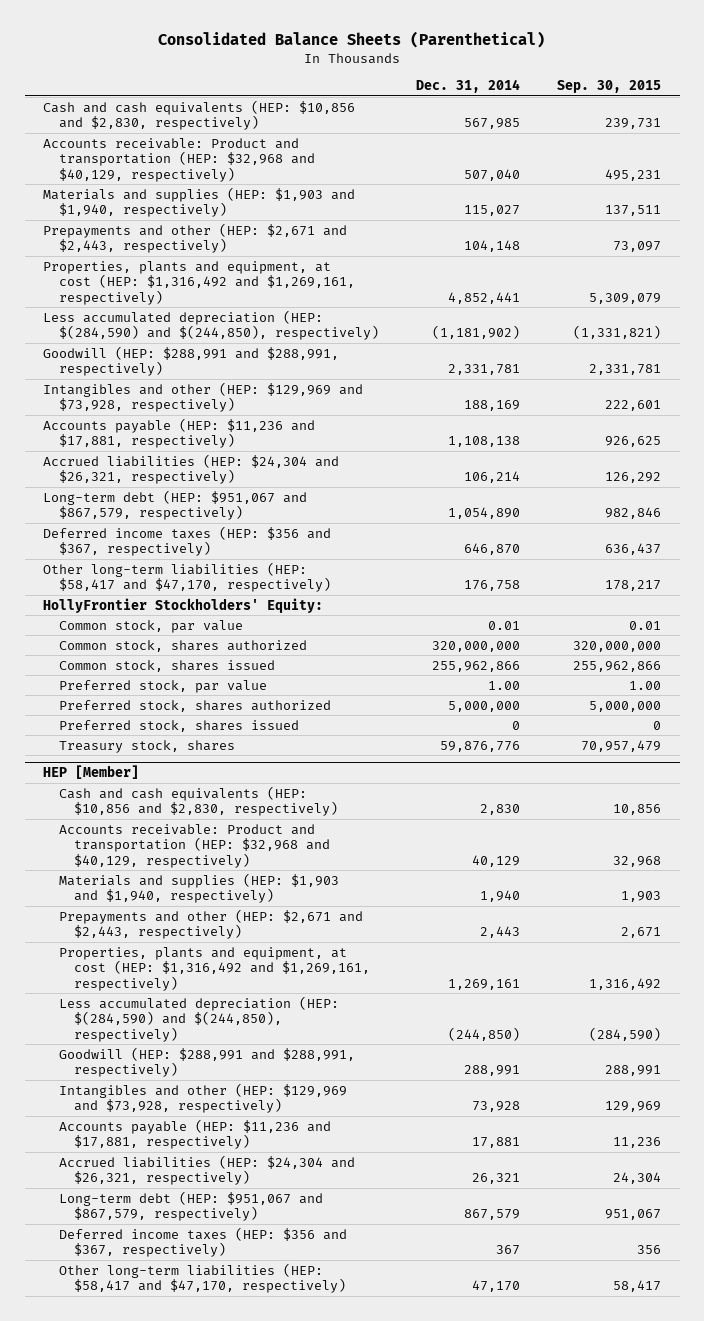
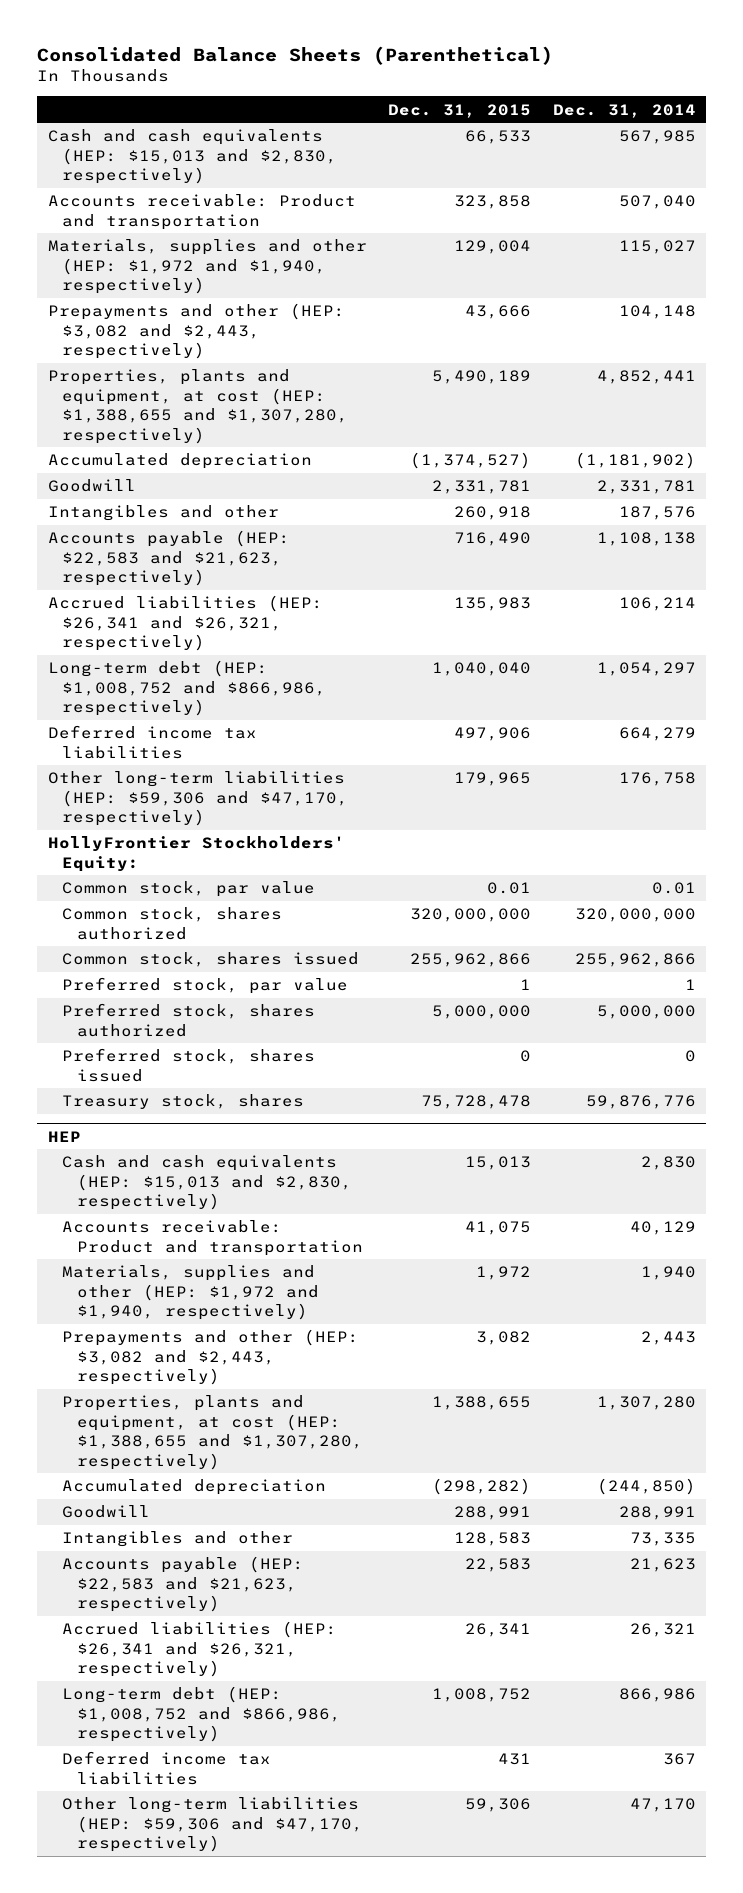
- | Dec. 31, 2014 | Sep. 30, 2015
+ | Dec. 31, 2015 | Dec. 31, 2014
- Cash and cash equivalents (HEP: $10,856 and $2,830, respectively) | 567,985 | 239,731
- Accounts receivable: Product and transportation (HEP: $32,968 and $40,129, respectively) | 507,040 | 495,231
- Materials and supplies (HEP: $1,903 and $1,940, respectively) | 115,027 | 137,511
- Prepayments and other (HEP: $2,671 and $2,443, respectively) | 104,148 | 73,097
- Properties, plants and equipment, at cost (HEP: $1,316,492 and $1,269,161, respectively) | 4,852,441 | 5,309,079
- Less accumulated depreciation (HEP: $(284,590) and $(244,850), respectively) | (1,181,902) | (1,331,821)
- Goodwill (HEP: $288,991 and $288,991, respectively) | 2,331,781 | 2,331,781
- Intangibles and other (HEP: $129,969 and $73,928, respectively) | 188,169 | 222,601
- Accounts payable (HEP: $11,236 and $17,881, respectively) | 1,108,138 | 926,625
- Accrued liabilities (HEP: $24,304 and $26,321, respectively) | 106,214 | 126,292
- Long-term debt (HEP: $951,067 and $867,579, respectively) | 1,054,890 | 982,846
- Deferred income taxes (HEP: $356 and $367, respectively) | 646,870 | 636,437
- Other long-term liabilities (HEP: $58,417 and $47,170, respectively) | 176,758 | 178,217
+ Cash and cash equivalents (HEP: $15,013 and $2,830, respectively) | 66,533 | 567,985
+ Accounts receivable: Product and transportation | 323,858 | 507,040
+ Materials, supplies and other (HEP: $1,972 and $1,940, respectively) | 129,004 | 115,027
+ Prepayments and other (HEP: $3,082 and $2,443, respectively) | 43,666 | 104,148
+ Properties, plants and equipment, at cost (HEP: $1,388,655 and $1,307,280, respectively) | 5,490,189 | 4,852,441
+ Accumulated depreciation | (1,374,527) | (1,181,902)
+ Goodwill | 2,331,781 | 2,331,781
+ Intangibles and other | 260,918 | 187,576
+ Accounts payable (HEP: $22,583 and $21,623, respectively) | 716,490 | 1,108,138
+ Accrued liabilities (HEP: $26,341 and $26,321, respectively) | 135,983 | 106,214
+ Long-term debt (HEP: $1,008,752 and $866,986, respectively) | 1,040,040 | 1,054,297
+ Deferred income tax liabilities | 497,906 | 664,279
+ Other long-term liabilities (HEP: $59,306 and $47,170, respectively) | 179,965 | 176,758
- Preferred stock, par value | 1.00 | 1.00
+ Preferred stock, par value | 1 | 1
- HEP [Member]
- Cash and cash equivalents (HEP: $10,856 and $2,830, respectively) | 2,830 | 10,856
- Accounts receivable: Product and transportation (HEP: $32,968 and $40,129, respectively) | 40,129 | 32,968
- Materials and supplies (HEP: $1,903 and $1,940, respectively) | 1,940 | 1,903
- Prepayments and other (HEP: $2,671 and $2,443, respectively) | 2,443 | 2,671
- Properties, plants and equipment, at cost (HEP: $1,316,492 and $1,269,161, respectively) | 1,269,161 | 1,316,492
- Less accumulated depreciation (HEP: $(284,590) and $(244,850), respectively) | (244,850) | (284,590)
- Goodwill (HEP: $288,991 and $288,991, respectively) | 288,991 | 288,991
- Intangibles and other (HEP: $129,969 and $73,928, respectively) | 73,928 | 129,969
- Accounts payable (HEP: $11,236 and $17,881, respectively) | 17,881 | 11,236
- Accrued liabilities (HEP: $24,304 and $26,321, respectively) | 26,321 | 24,304
- Long-term debt (HEP: $951,067 and $867,579, respectively) | 867,579 | 951,067
- Deferred income taxes (HEP: $356 and $367, respectively) | 367 | 356
- Other long-term liabilities (HEP: $58,417 and $47,170, respectively) | 47,170 | 58,417
+ HEP
+ Cash and cash equivalents (HEP: $15,013 and $2,830, respectively) | 15,013 | 2,830
+ Accounts receivable: Product and transportation | 41,075 | 40,129
+ Materials, supplies and other (HEP: $1,972 and $1,940, respectively) | 1,972 | 1,940
+ Prepayments and other (HEP: $3,082 and $2,443, respectively) | 3,082 | 2,443
+ Properties, plants and equipment, at cost (HEP: $1,388,655 and $1,307,280, respectively) | 1,388,655 | 1,307,280
+ Accumulated depreciation | (298,282) | (244,850)
+ Goodwill | 288,991 | 288,991
+ Intangibles and other | 128,583 | 73,335
+ Accounts payable (HEP: $22,583 and $21,623, respectively) | 22,583 | 21,623
+ Accrued liabilities (HEP: $26,341 and $26,321, respectively) | 26,341 | 26,321
+ Long-term debt (HEP: $1,008,752 and $866,986, respectively) | 1,008,752 | 866,986
+ Deferred income tax liabilities | 431 | 367
+ Other long-term liabilities (HEP: $59,306 and $47,170, respectively) | 59,306 | 47,170

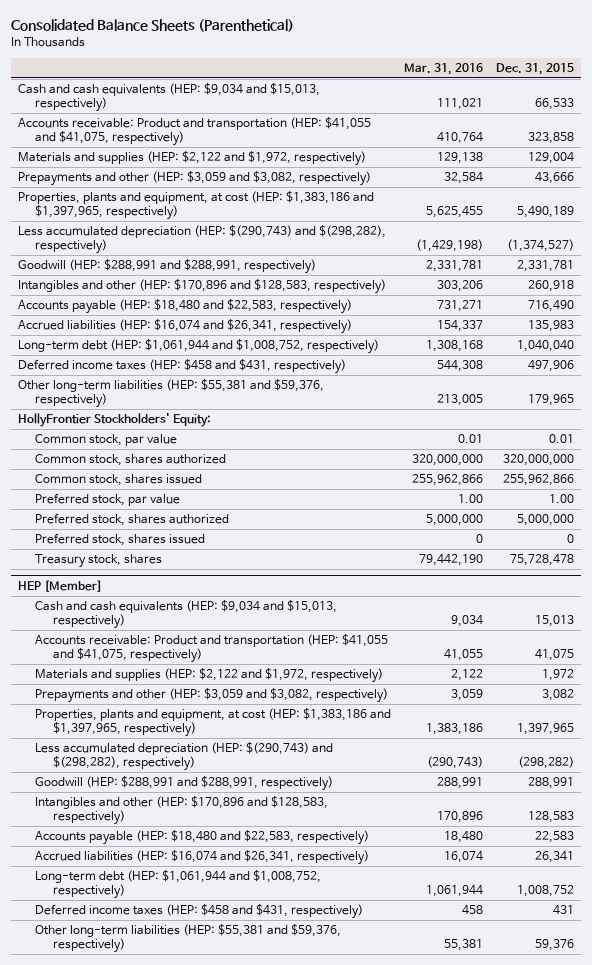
- | Dec. 31, 2015 | Dec. 31, 2014
+ | Mar. 31, 2016 | Dec. 31, 2015
- Cash and cash equivalents (HEP: $15,013 and $2,830, respectively) | 66,533 | 567,985
- Accounts receivable: Product and transportation | 323,858 | 507,040
- Materials, supplies and other (HEP: $1,972 and $1,940, respectively) | 129,004 | 115,027
- Prepayments and other (HEP: $3,082 and $2,443, respectively) | 43,666 | 104,148
- Properties, plants and equipment, at cost (HEP: $1,388,655 and $1,307,280, respectively) | 5,490,189 | 4,852,441
- Accumulated depreciation | (1,374,527) | (1,181,902)
- Goodwill | 2,331,781 | 2,331,781
- Intangibles and other | 260,918 | 187,576
- Accounts payable (HEP: $22,583 and $21,623, respectively) | 716,490 | 1,108,138
- Accrued liabilities (HEP: $26,341 and $26,321, respectively) | 135,983 | 106,214
- Long-term debt (HEP: $1,008,752 and $866,986, respectively) | 1,040,040 | 1,054,297
- Deferred income tax liabilities | 497,906 | 664,279
- Other long-term liabilities (HEP: $59,306 and $47,170, respectively) | 179,965 | 176,758
+ Cash and cash equivalents (HEP: $9,034 and $15,013, respectively) | 111,021 | 66,533
+ Accounts receivable: Product and transportation (HEP: $41,055 and $41,075, respectively) | 410,764 | 323,858
+ Materials and supplies (HEP: $2,122 and $1,972, respectively) | 129,138 | 129,004
+ Prepayments and other (HEP: $3,059 and $3,082, respectively) | 32,584 | 43,666
+ Properties, plants and equipment, at cost (HEP: $1,383,186 and $1,397,965, respectively) | 5,625,455 | 5,490,189
+ Less accumulated depreciation (HEP: $(290,743) and $(298,282), respectively) | (1,429,198) | (1,374,527)
+ Goodwill (HEP: $288,991 and $288,991, respectively) | 2,331,781 | 2,331,781
+ Intangibles and other (HEP: $170,896 and $128,583, respectively) | 303,206 | 260,918
+ Accounts payable (HEP: $18,480 and $22,583, respectively) | 731,271 | 716,490
+ Accrued liabilities (HEP: $16,074 and $26,341, respectively) | 154,337 | 135,983
+ Long-term debt (HEP: $1,061,944 and $1,008,752, respectively) | 1,308,168 | 1,040,040
+ Deferred income taxes (HEP: $458 and $431, respectively) | 544,308 | 497,906
+ Other long-term liabilities (HEP: $55,381 and $59,376, respectively) | 213,005 | 179,965
- Preferred stock, par value | 1 | 1
+ Preferred stock, par value | 1.00 | 1.00
- HEP
- Cash and cash equivalents (HEP: $15,013 and $2,830, respectively) | 15,013 | 2,830
- Accounts receivable: Product and transportation | 41,075 | 40,129
- Materials, supplies and other (HEP: $1,972 and $1,940, respectively) | 1,972 | 1,940
- Prepayments and other (HEP: $3,082 and $2,443, respectively) | 3,082 | 2,443
- Properties, plants and equipment, at cost (HEP: $1,388,655 and $1,307,280, respectively) | 1,388,655 | 1,307,280
- Accumulated depreciation | (298,282) | (244,850)
- Goodwill | 288,991 | 288,991
- Intangibles and other | 128,583 | 73,335
- Accounts payable (HEP: $22,583 and $21,623, respectively) | 22,583 | 21,623
- Accrued liabilities (HEP: $26,341 and $26,321, respectively) | 26,341 | 26,321
- Long-term debt (HEP: $1,008,752 and $866,986, respectively) | 1,008,752 | 866,986
- Deferred income tax liabilities | 431 | 367
- Other long-term liabilities (HEP: $59,306 and $47,170, respectively) | 59,306 | 47,170
+ HEP [Member]
+ Cash and cash equivalents (HEP: $9,034 and $15,013, respectively) | 9,034 | 15,013
+ Accounts receivable: Product and transportation (HEP: $41,055 and $41,075, respectively) | 41,055 | 41,075
+ Materials and supplies (HEP: $2,122 and $1,972, respectively) | 2,122 | 1,972
+ Prepayments and other (HEP: $3,059 and $3,082, respectively) | 3,059 | 3,082
+ Properties, plants and equipment, at cost (HEP: $1,383,186 and $1,397,965, respectively) | 1,383,186 | 1,397,965
+ Less accumulated depreciation (HEP: $(290,743) and $(298,282), respectively) | (290,743) | (298,282)
+ Goodwill (HEP: $288,991 and $288,991, respectively) | 288,991 | 288,991
+ Intangibles and other (HEP: $170,896 and $128,583, respectively) | 170,896 | 128,583
+ Accounts payable (HEP: $18,480 and $22,583, respectively) | 18,480 | 22,583
+ Accrued liabilities (HEP: $16,074 and $26,341, respectively) | 16,074 | 26,341
+ Long-term debt (HEP: $1,061,944 and $1,008,752, respectively) | 1,061,944 | 1,008,752
+ Deferred income taxes (HEP: $458 and $431, respectively) | 458 | 431
+ Other long-term liabilities (HEP: $55,381 and $59,376, respectively) | 55,381 | 59,376

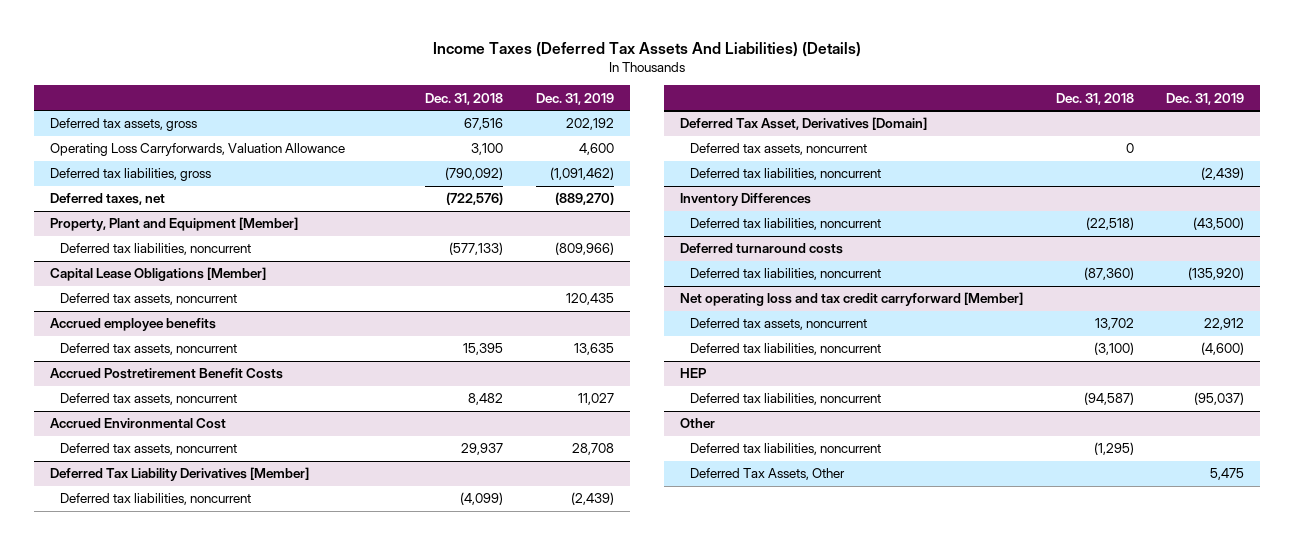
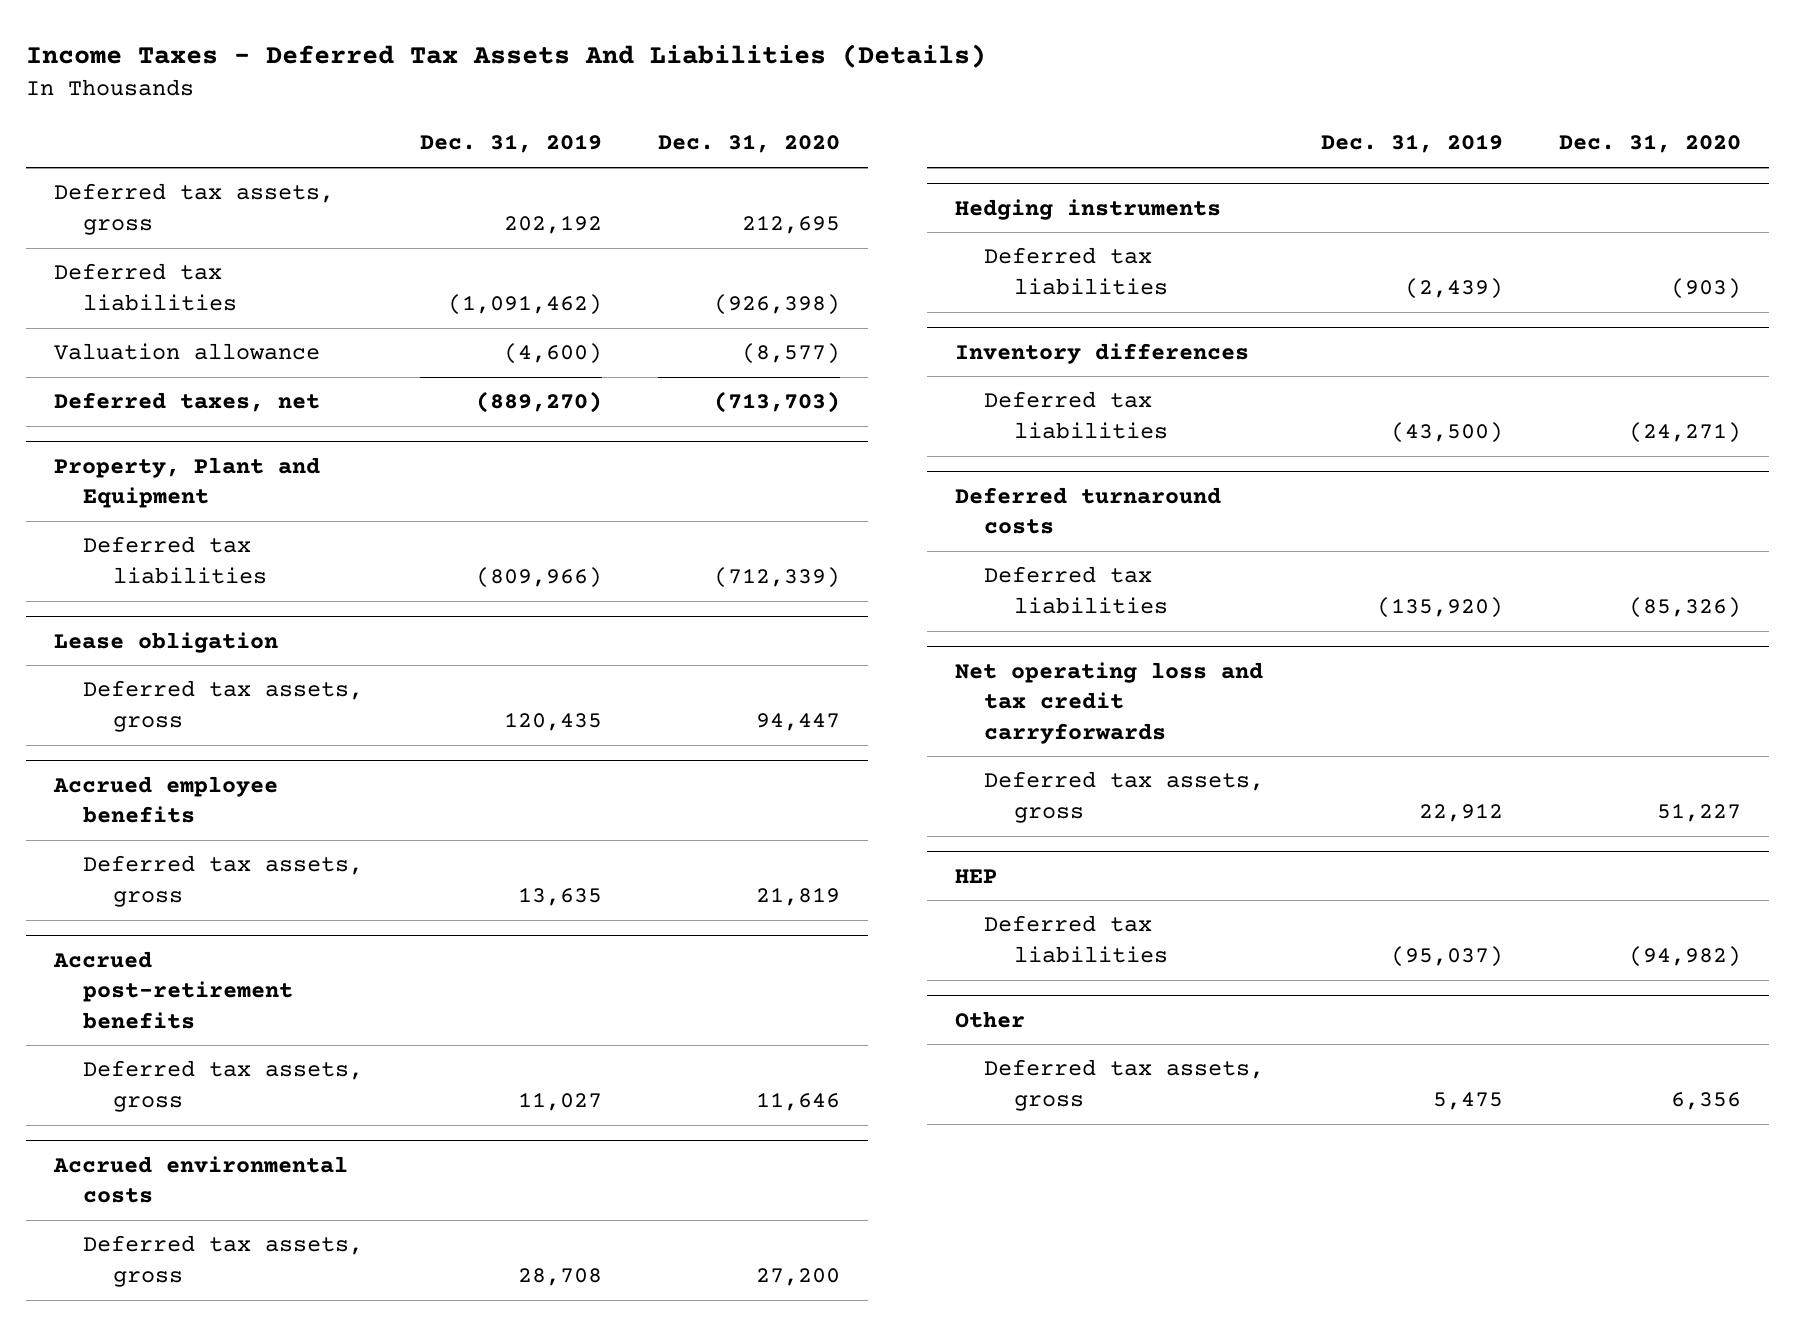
- Income Taxes (Deferred Tax Assets And Liabilities) (Details)
+ Income Taxes - Deferred Tax Assets And Liabilities (Details)
- | Dec. 31, 2018 | Dec. 31, 2019
+ | Dec. 31, 2019 | Dec. 31, 2020
- Operating Loss Carryforwards, Valuation Allowance | 3,100 | 4,600
- Deferred tax liabilities, gross | (790,092) | (1,091,462)
+ Deferred tax liabilities | (1,091,462) | (926,398)
+ Valuation allowance | (4,600) | (8,577)
- Property, Plant and Equipment [Member]
- Deferred tax liabilities, noncurrent | (577,133) | (809,966)
- Capital Lease Obligations [Member]
- Deferred tax assets, noncurrent | | 120,435
+ Property, Plant and Equipment
+ Deferred tax liabilities | (809,966) | (712,339)
+ Lease obligation
+ Deferred tax assets, gross | 120,435 | 94,447
@ Accrued employee benefits
- Deferred tax assets, noncurrent | 15,395 | 13,635
- Accrued Postretirement Benefit Costs
- Deferred tax assets, noncurrent | 8,482 | 11,027
- Accrued Environmental Cost
- Deferred tax assets, noncurrent | 29,937 | 28,708
- Deferred Tax Liability Derivatives [Member]
- Deferred tax liabilities, noncurrent | (4,099) | (2,439)
- Deferred Tax Asset, Derivatives [Domain]
- Deferred tax assets, noncurrent | 0 |
- Deferred tax liabilities, noncurrent | | (2,439)
- Inventory Differences
- Deferred tax liabilities, noncurrent | (22,518) | (43,500)
@ Accrued employee benefits
+ Deferred tax assets, gross | 13,635 | 21,819
+ Accrued post-retirement benefits
+ Deferred tax assets, gross | 11,027 | 11,646
+ Accrued environmental costs
+ Deferred tax assets, gross | 28,708 | 27,200
+ Hedging instruments
+ Deferred tax liabilities | (2,439) | (903)
+ Inventory differences
+ Deferred tax liabilities | (43,500) | (24,271)
@ Deferred turnaround costs
- Deferred tax liabilities, noncurrent | (87,360) | (135,920)
- Net operating loss and tax credit carryforward [Member]
- Deferred tax assets, noncurrent | 13,702 | 22,912
- Deferred tax liabilities, noncurrent | (3,100) | (4,600)
@ Deferred turnaround costs
+ Deferred tax liabilities | (135,920) | (85,326)
+ Net operating loss and tax credit carryforwards
+ Deferred tax assets, gross | 22,912 | 51,227
@ HEP
- Deferred tax liabilities, noncurrent | (94,587) | (95,037)
+ Deferred tax liabilities | (95,037) | (94,982)
@ Other
- Deferred tax liabilities, noncurrent | (1,295) |
- Deferred Tax Assets, Other | | 5,475
+ Deferred tax assets, gross | 5,475 | 6,356

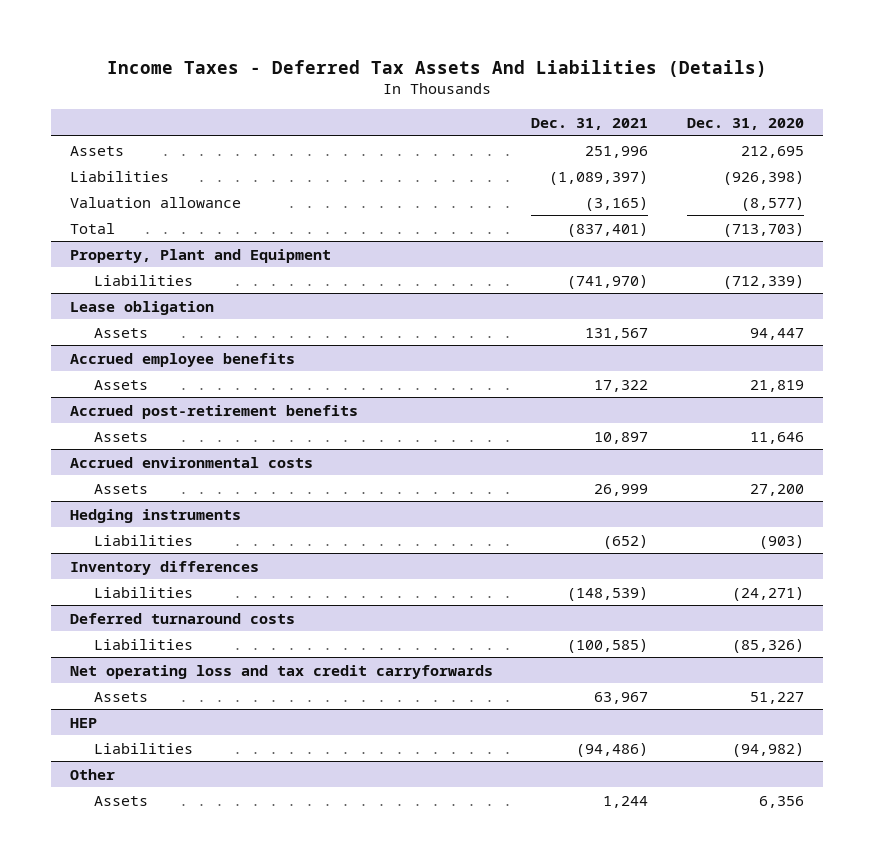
- | Dec. 31, 2019 | Dec. 31, 2020
+ | Dec. 31, 2021 | Dec. 31, 2020
- Deferred tax assets, gross | 202,192 | 212,695
- Deferred tax liabilities | (1,091,462) | (926,398)
+ Assets | 251,996 | 212,695
+ Liabilities | (1,089,397) | (926,398)
- Deferred taxes, net | (889,270) | (713,703)
+ Total | (837,401) | (713,703)
@ Property, Plant and Equipment
- Deferred tax liabilities | (809,966) | (712,339)
+ Liabilities | (741,970) | (712,339)
@ Lease obligation
- Deferred tax assets, gross | 120,435 | 94,447
+ Assets | 131,567 | 94,447
@ Accrued employee benefits
- Deferred tax assets, gross | 13,635 | 21,819
+ Assets | 17,322 | 21,819
@ Accrued post-retirement benefits
- Deferred tax assets, gross | 11,027 | 11,646
+ Assets | 10,897 | 11,646
@ Accrued environmental costs
- Deferred tax assets, gross | 28,708 | 27,200
+ Assets | 26,999 | 27,200
@ Hedging instruments
- Deferred tax liabilities | (2,439) | (903)
+ Liabilities | (652) | (903)
@ Inventory differences
- Deferred tax liabilities | (43,500) | (24,271)
+ Liabilities | (148,539) | (24,271)
@ Deferred turnaround costs
- Deferred tax liabilities | (135,920) | (85,326)
+ Liabilities | (100,585) | (85,326)
@ Net operating loss and tax credit carryforwards
- Deferred tax assets, gross | 22,912 | 51,227
+ Assets | 63,967 | 51,227
@ HEP
- Deferred tax liabilities | (95,037) | (94,982)
+ Liabilities | (94,486) | (94,982)
@ Other
- Deferred tax assets, gross | 5,475 | 6,356
+ Assets | 1,244 | 6,356

